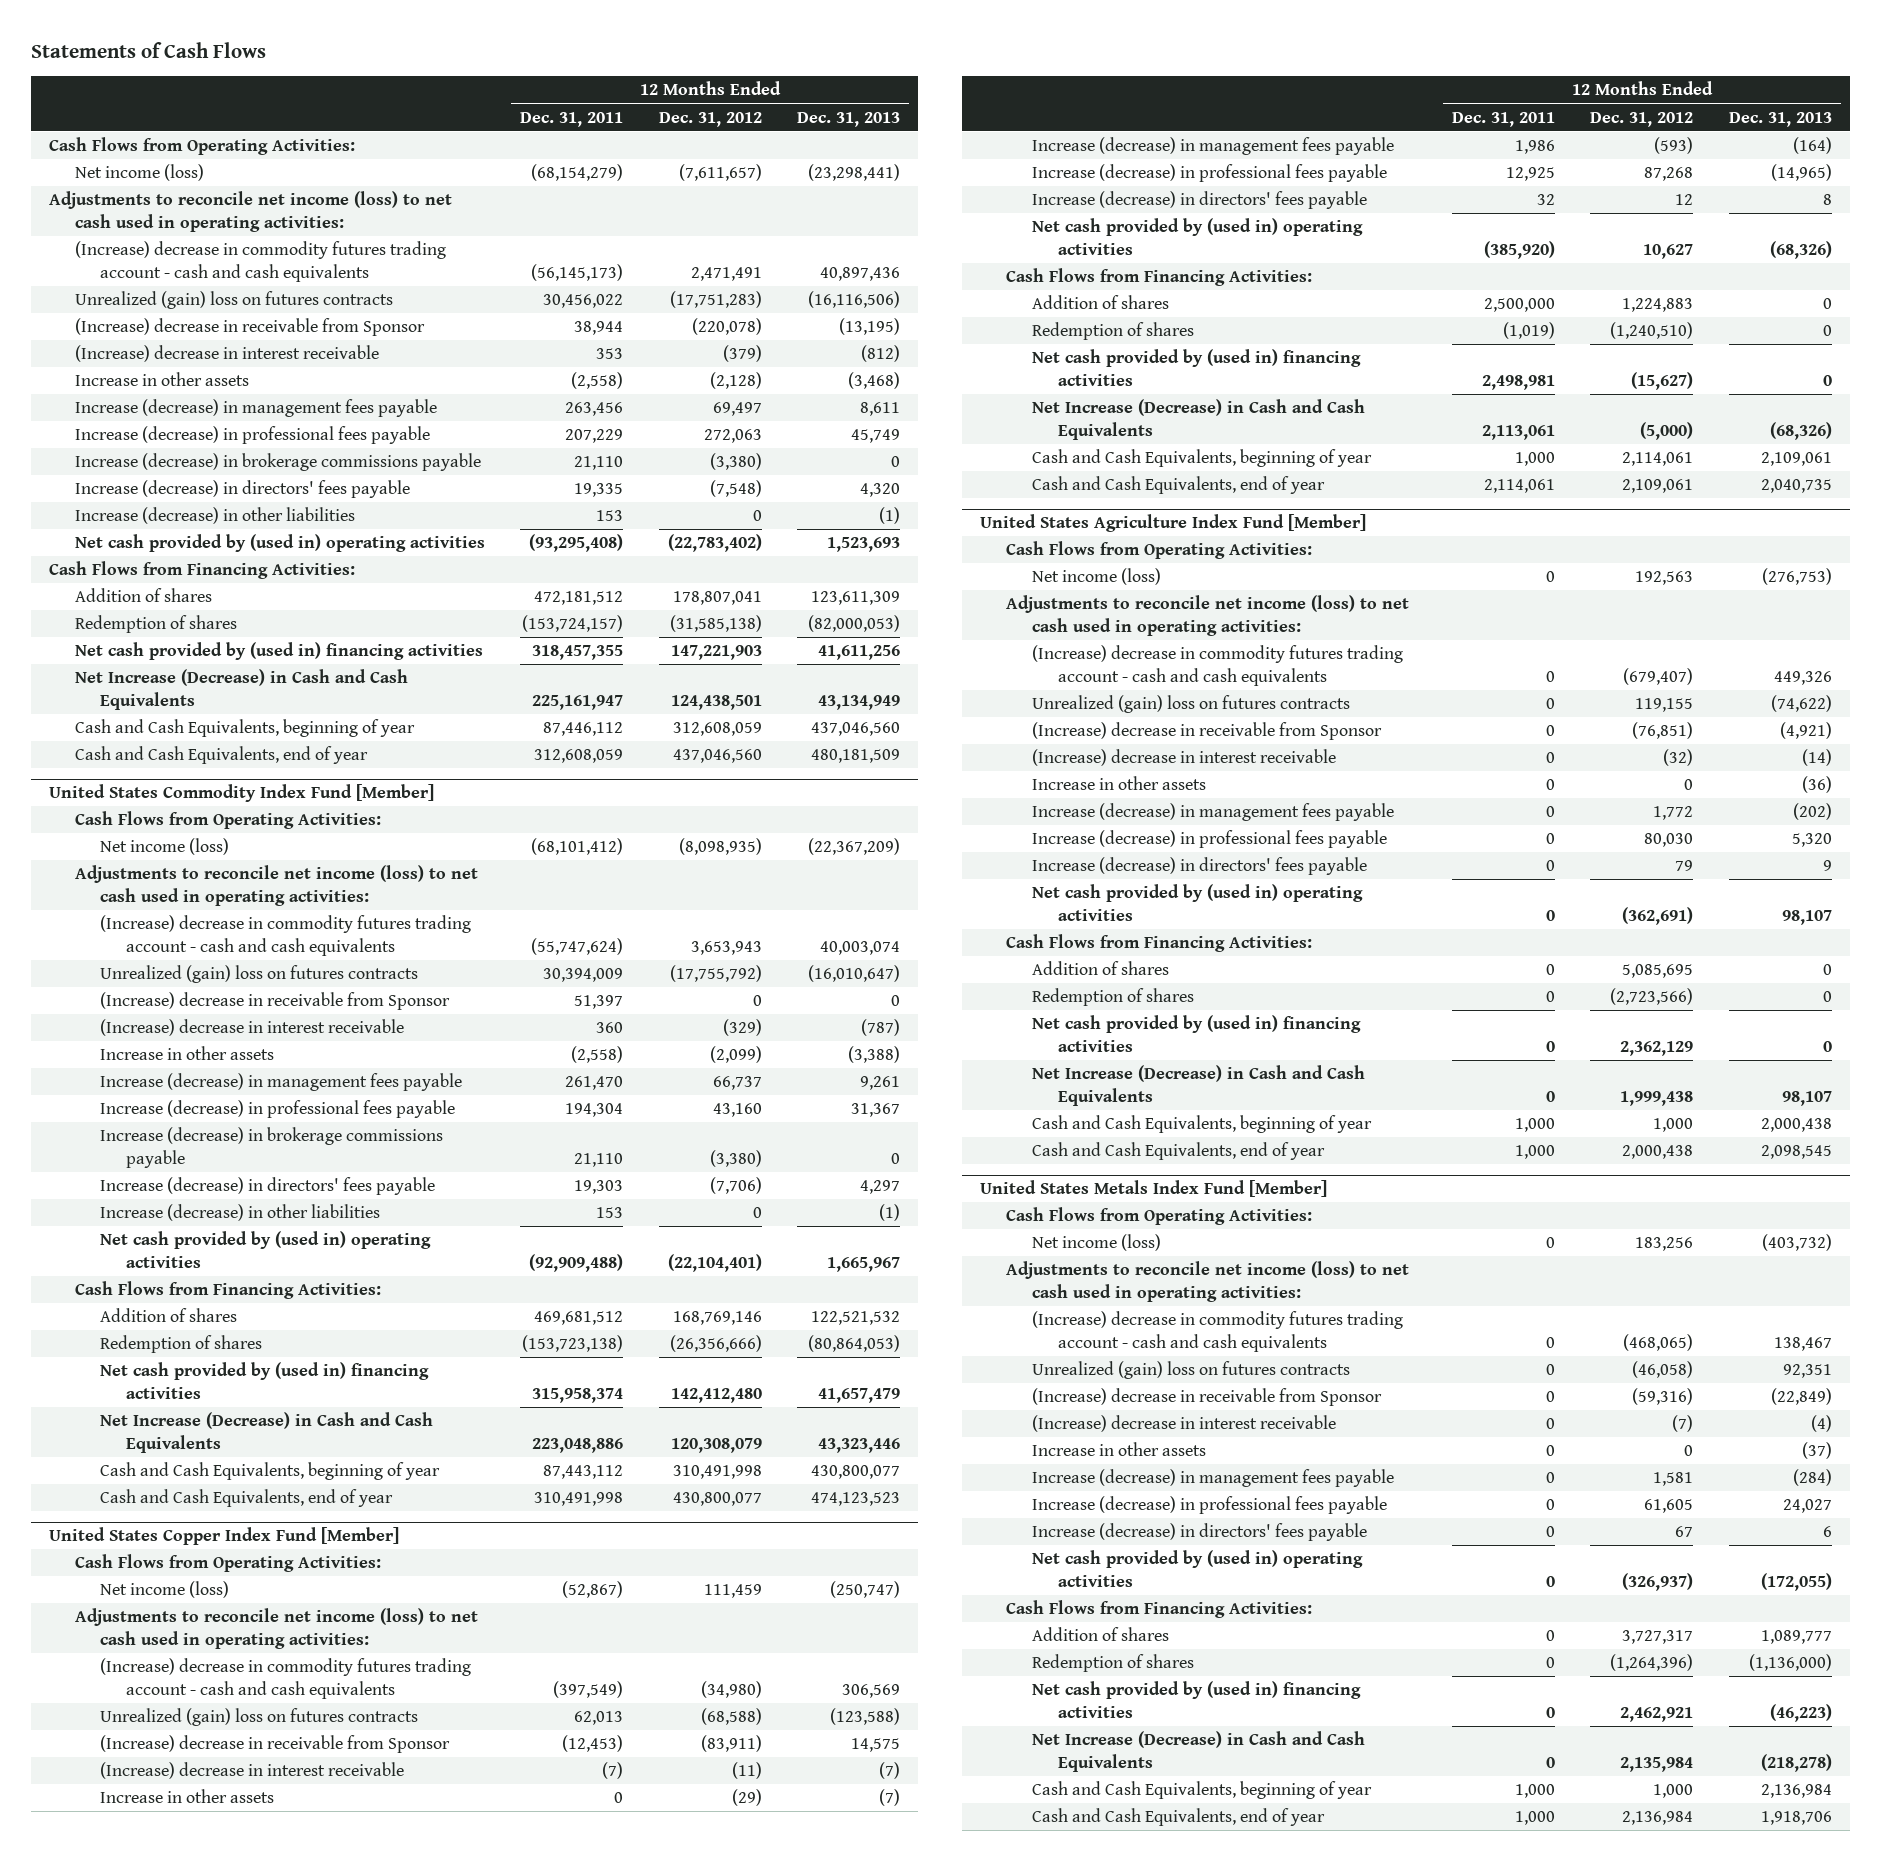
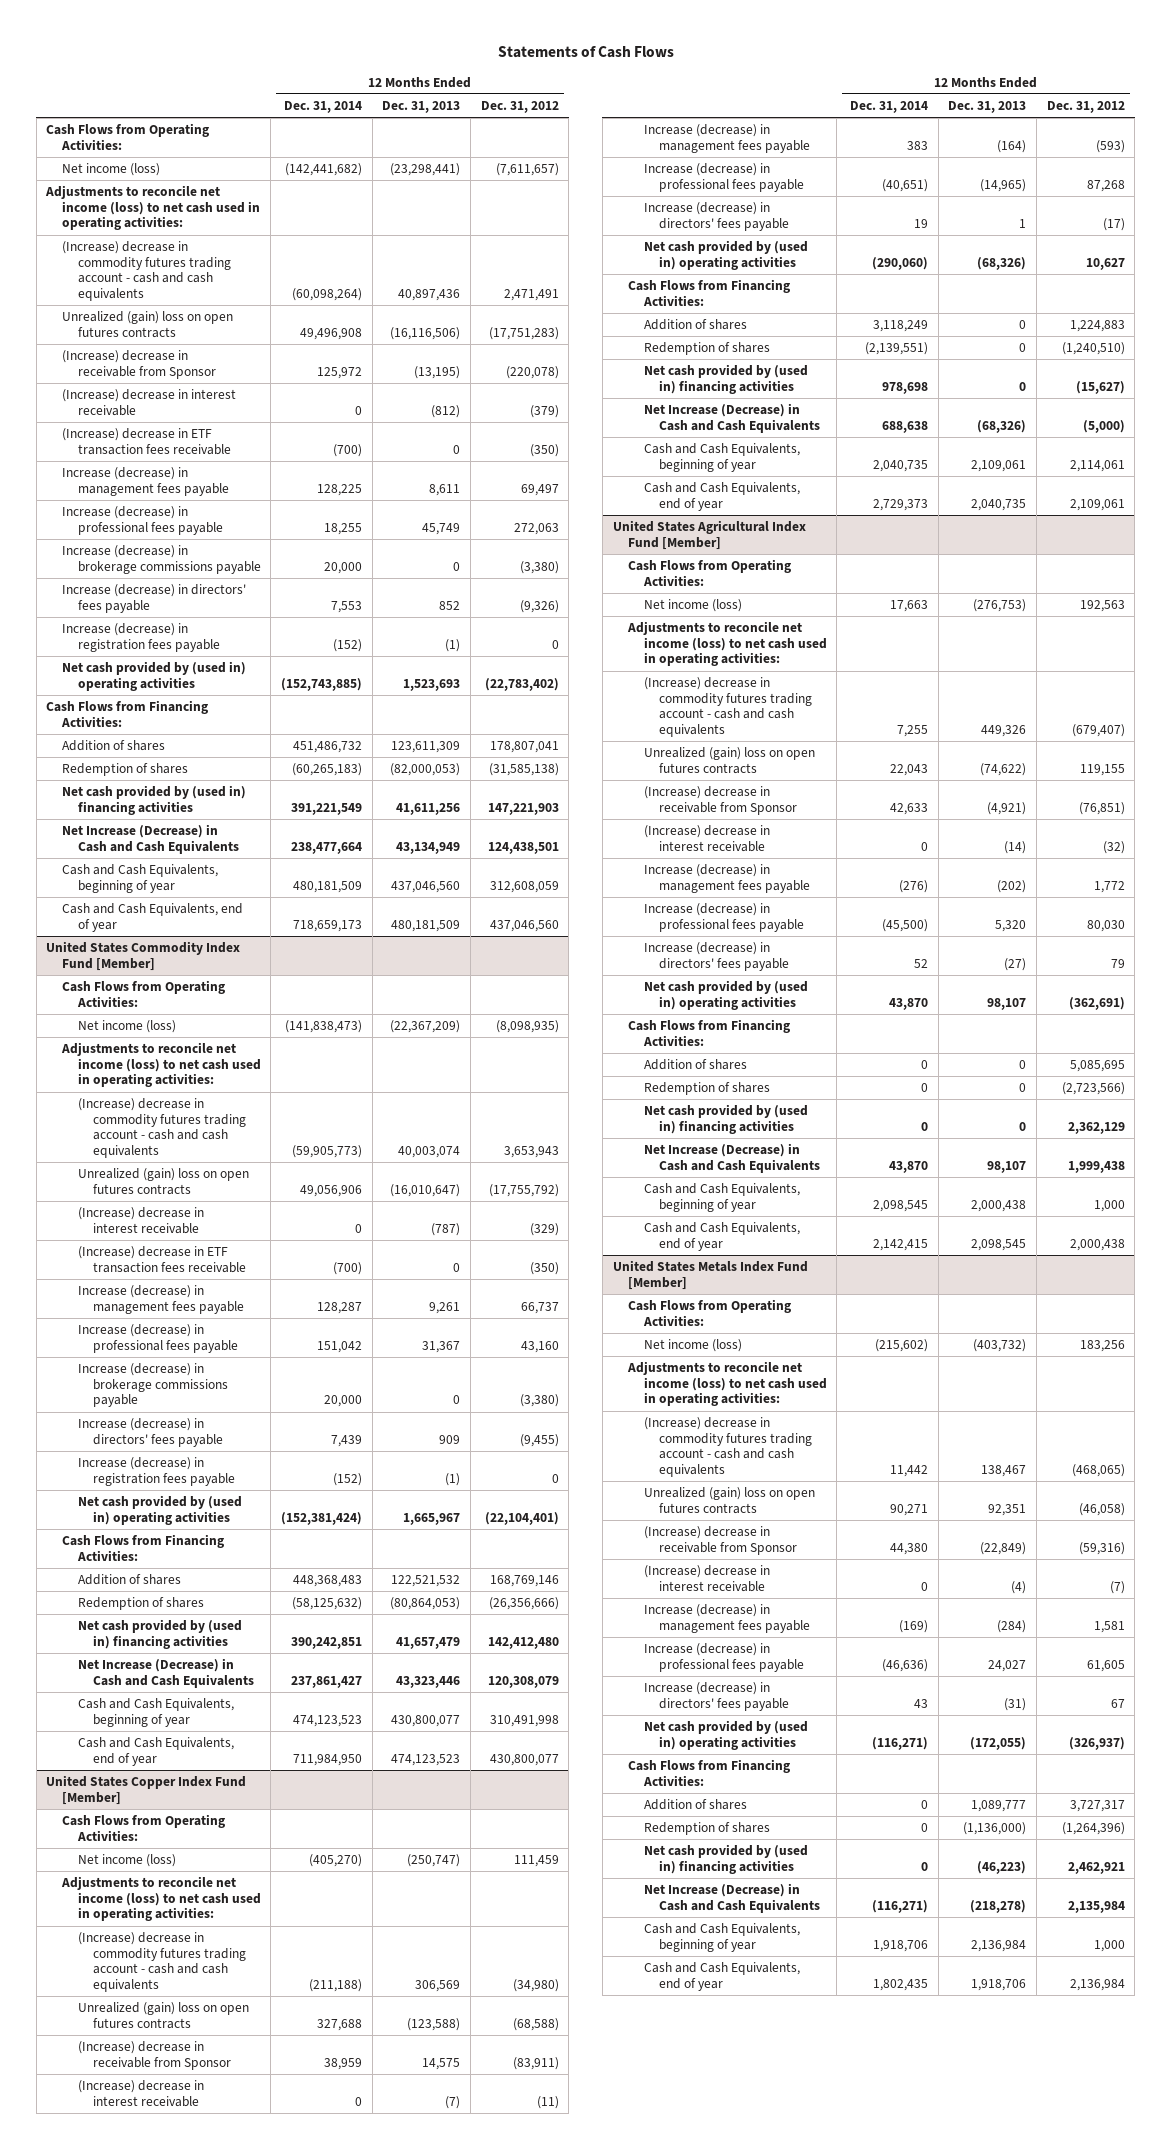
- | 12 Months Ended Dec. 31, 2011 | 12 Months Ended Dec. 31, 2012 | 12 Months Ended Dec. 31, 2013
+ | 12 Months Ended Dec. 31, 2014 | 12 Months Ended Dec. 31, 2013 | 12 Months Ended Dec. 31, 2012
- Unrealized (gain) loss on futures contracts | 30,456,022 | (17,751,283) | (16,116,506)
+ Unrealized (gain) loss on open futures contracts | 49,496,908 | (16,116,506) | (17,751,283)
- Increase in other assets | (2,558) | (2,128) | (3,468)
+ (Increase) decrease in ETF transaction fees receivable | (700) | 0 | (350)
- Increase (decrease) in directors' fees payable | 19,335 | (7,548) | 4,320
- Increase (decrease) in other liabilities | 153 | 0 | (1)
+ Increase (decrease) in directors' fees payable | 7,553 | 852 | (9,326)
+ Increase (decrease) in registration fees payable | (152) | (1) | 0
@ United States Commodity Index Fund [Member]
- Unrealized (gain) loss on futures contracts | 30,394,009 | (17,755,792) | (16,010,647)
- (Increase) decrease in receivable from Sponsor | 51,397 | 0 | 0
+ Unrealized (gain) loss on open futures contracts | 49,056,906 | (16,010,647) | (17,755,792)
- Increase in other assets | (2,558) | (2,099) | (3,388)
+ (Increase) decrease in ETF transaction fees receivable | (700) | 0 | (350)
- Increase (decrease) in directors' fees payable | 19,303 | (7,706) | 4,297
- Increase (decrease) in other liabilities | 153 | 0 | (1)
+ Increase (decrease) in directors' fees payable | 7,439 | 909 | (9,455)
+ Increase (decrease) in registration fees payable | (152) | (1) | 0
@ United States Copper Index Fund [Member]
- Unrealized (gain) loss on futures contracts | 62,013 | (68,588) | (123,588)
+ Unrealized (gain) loss on open futures contracts | 327,688 | (123,588) | (68,588)
- Increase in other assets | 0 | (29) | (7)
- Increase (decrease) in directors' fees payable | 32 | 12 | 8
+ Increase (decrease) in directors' fees payable | 19 | 1 | (17)
- United States Agriculture Index Fund [Member]
+ United States Agricultural Index Fund [Member]
- Unrealized (gain) loss on futures contracts | 0 | 119,155 | (74,622)
+ Unrealized (gain) loss on open futures contracts | 22,043 | (74,622) | 119,155
- Increase in other assets | 0 | 0 | (36)
- Increase (decrease) in directors' fees payable | 0 | 79 | 9
+ Increase (decrease) in directors' fees payable | 52 | (27) | 79
@ United States Metals Index Fund [Member]
- Unrealized (gain) loss on futures contracts | 0 | (46,058) | 92,351
+ Unrealized (gain) loss on open futures contracts | 90,271 | 92,351 | (46,058)
- Increase in other assets | 0 | 0 | (37)
- Increase (decrease) in directors' fees payable | 0 | 67 | 6
+ Increase (decrease) in directors' fees payable | 43 | (31) | 67

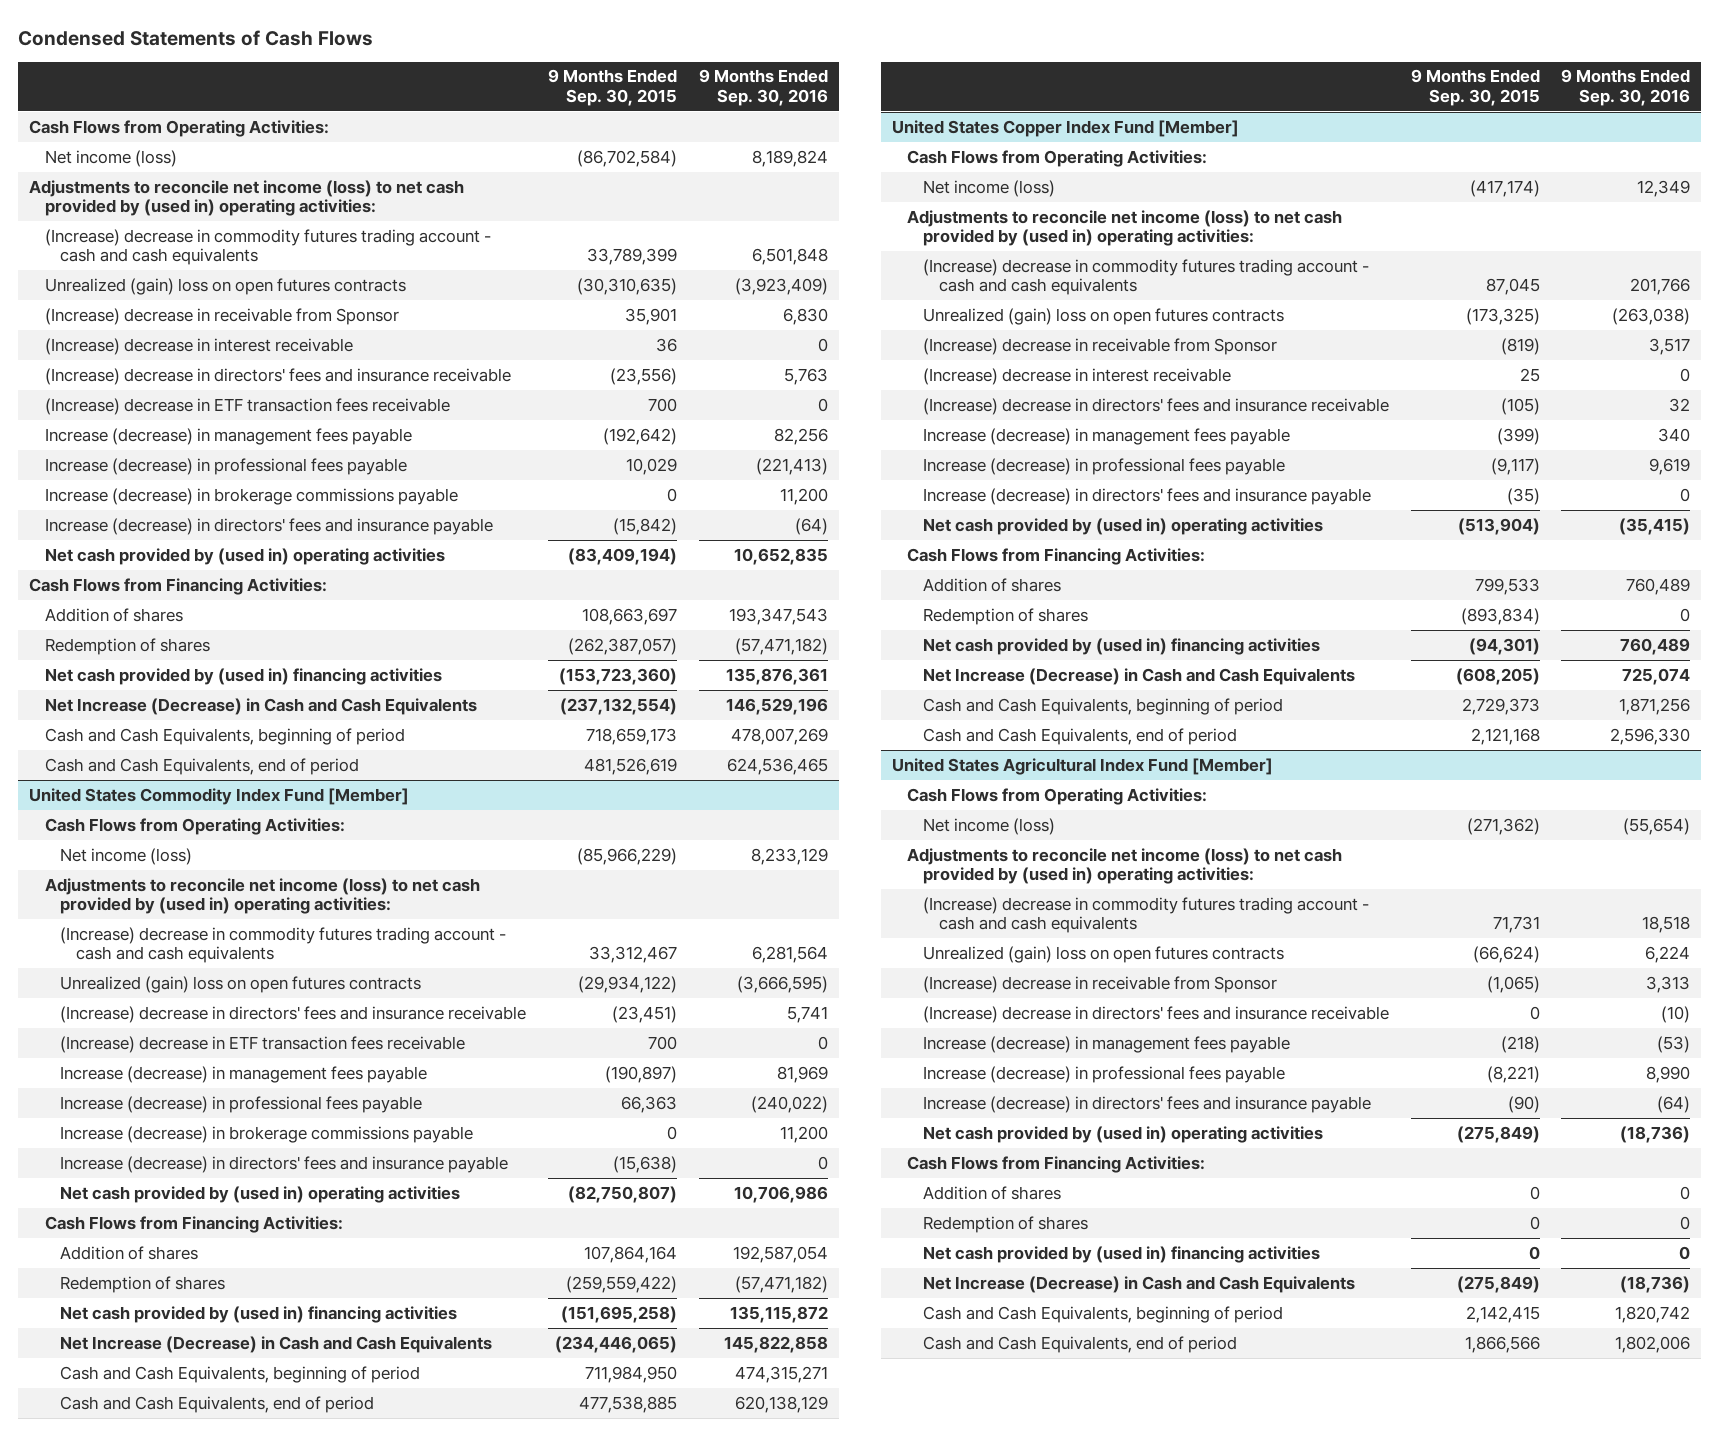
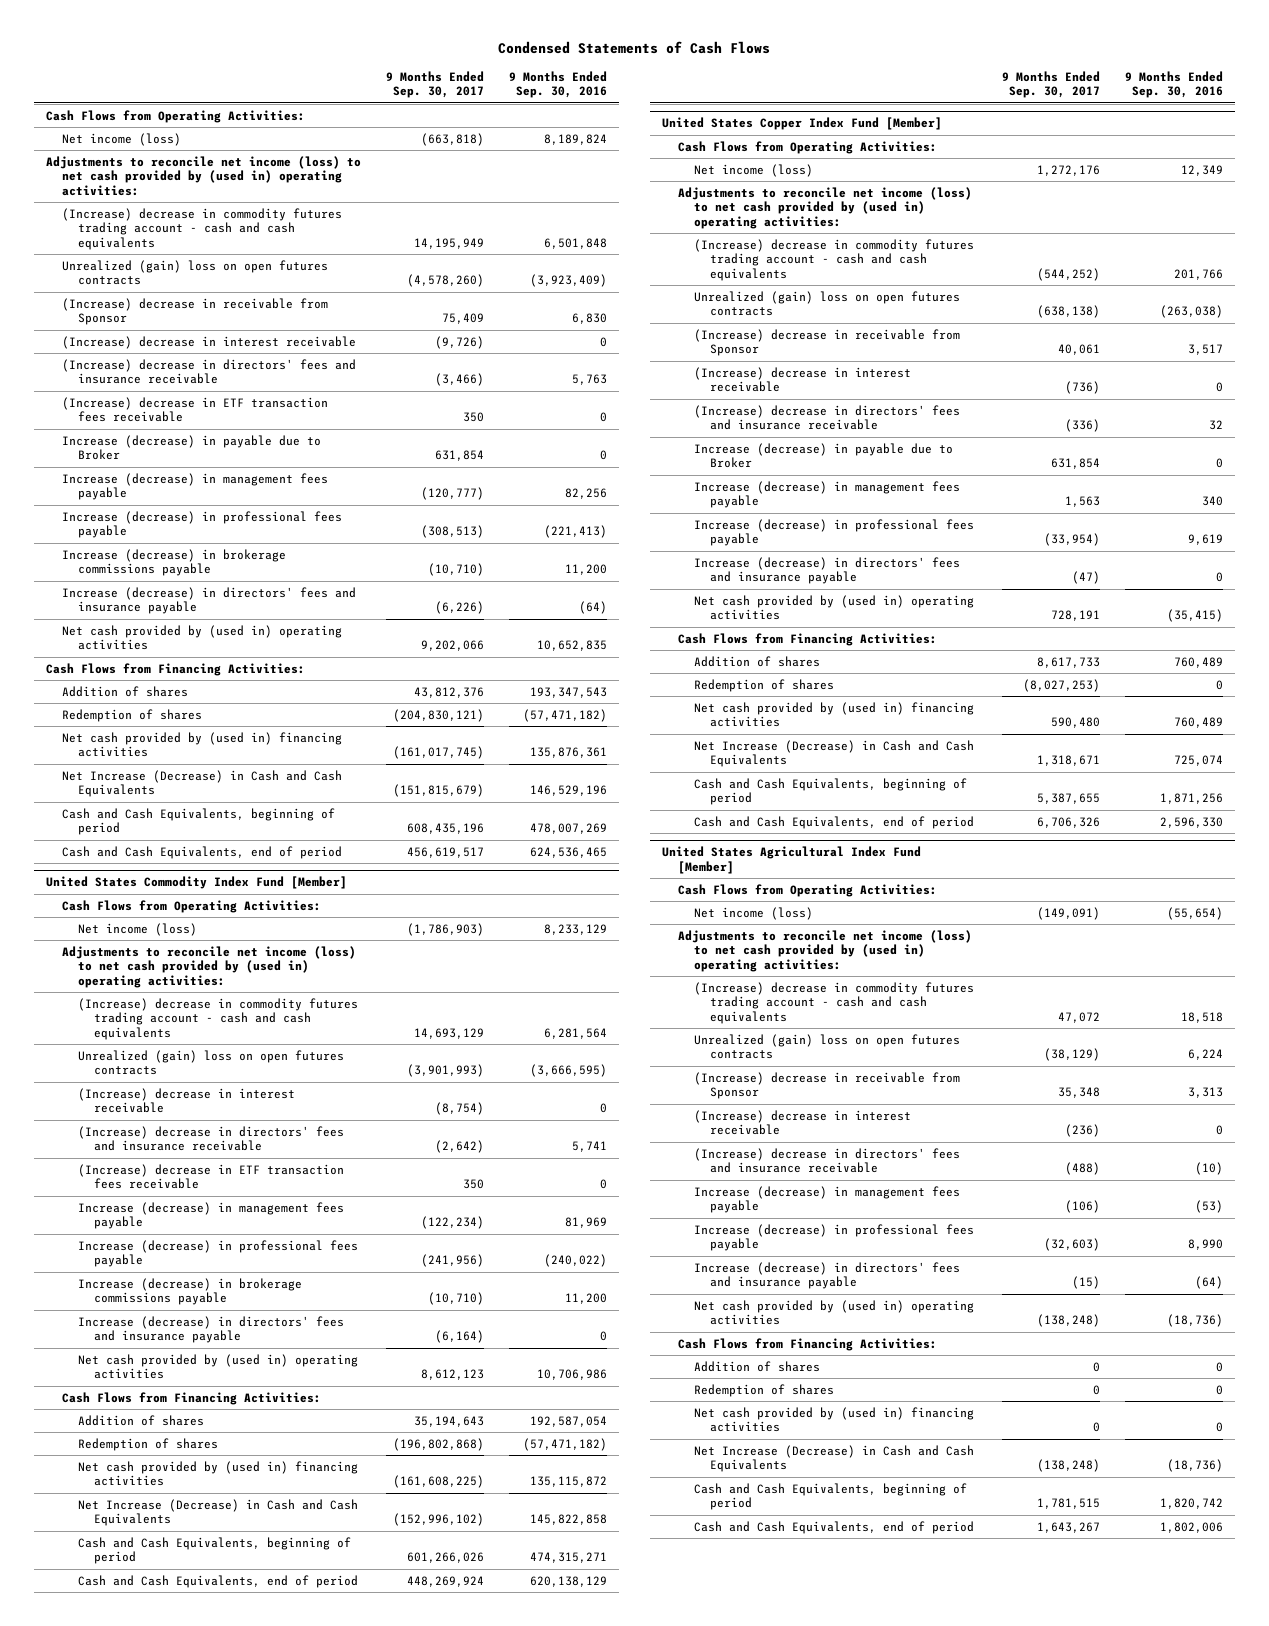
- | 9 Months Ended Sep. 30, 2015 | 9 Months Ended Sep. 30, 2016
+ | 9 Months Ended Sep. 30, 2017 | 9 Months Ended Sep. 30, 2016
+ Increase (decrease) in payable due to Broker | 631,854 | 0
@ United States Commodity Index Fund [Member]
+ (Increase) decrease in interest receivable | (8,754) | 0
@ United States Copper Index Fund [Member]
+ Increase (decrease) in payable due to Broker | 631,854 | 0
@ United States Agricultural Index Fund [Member]
+ (Increase) decrease in interest receivable | (236) | 0

